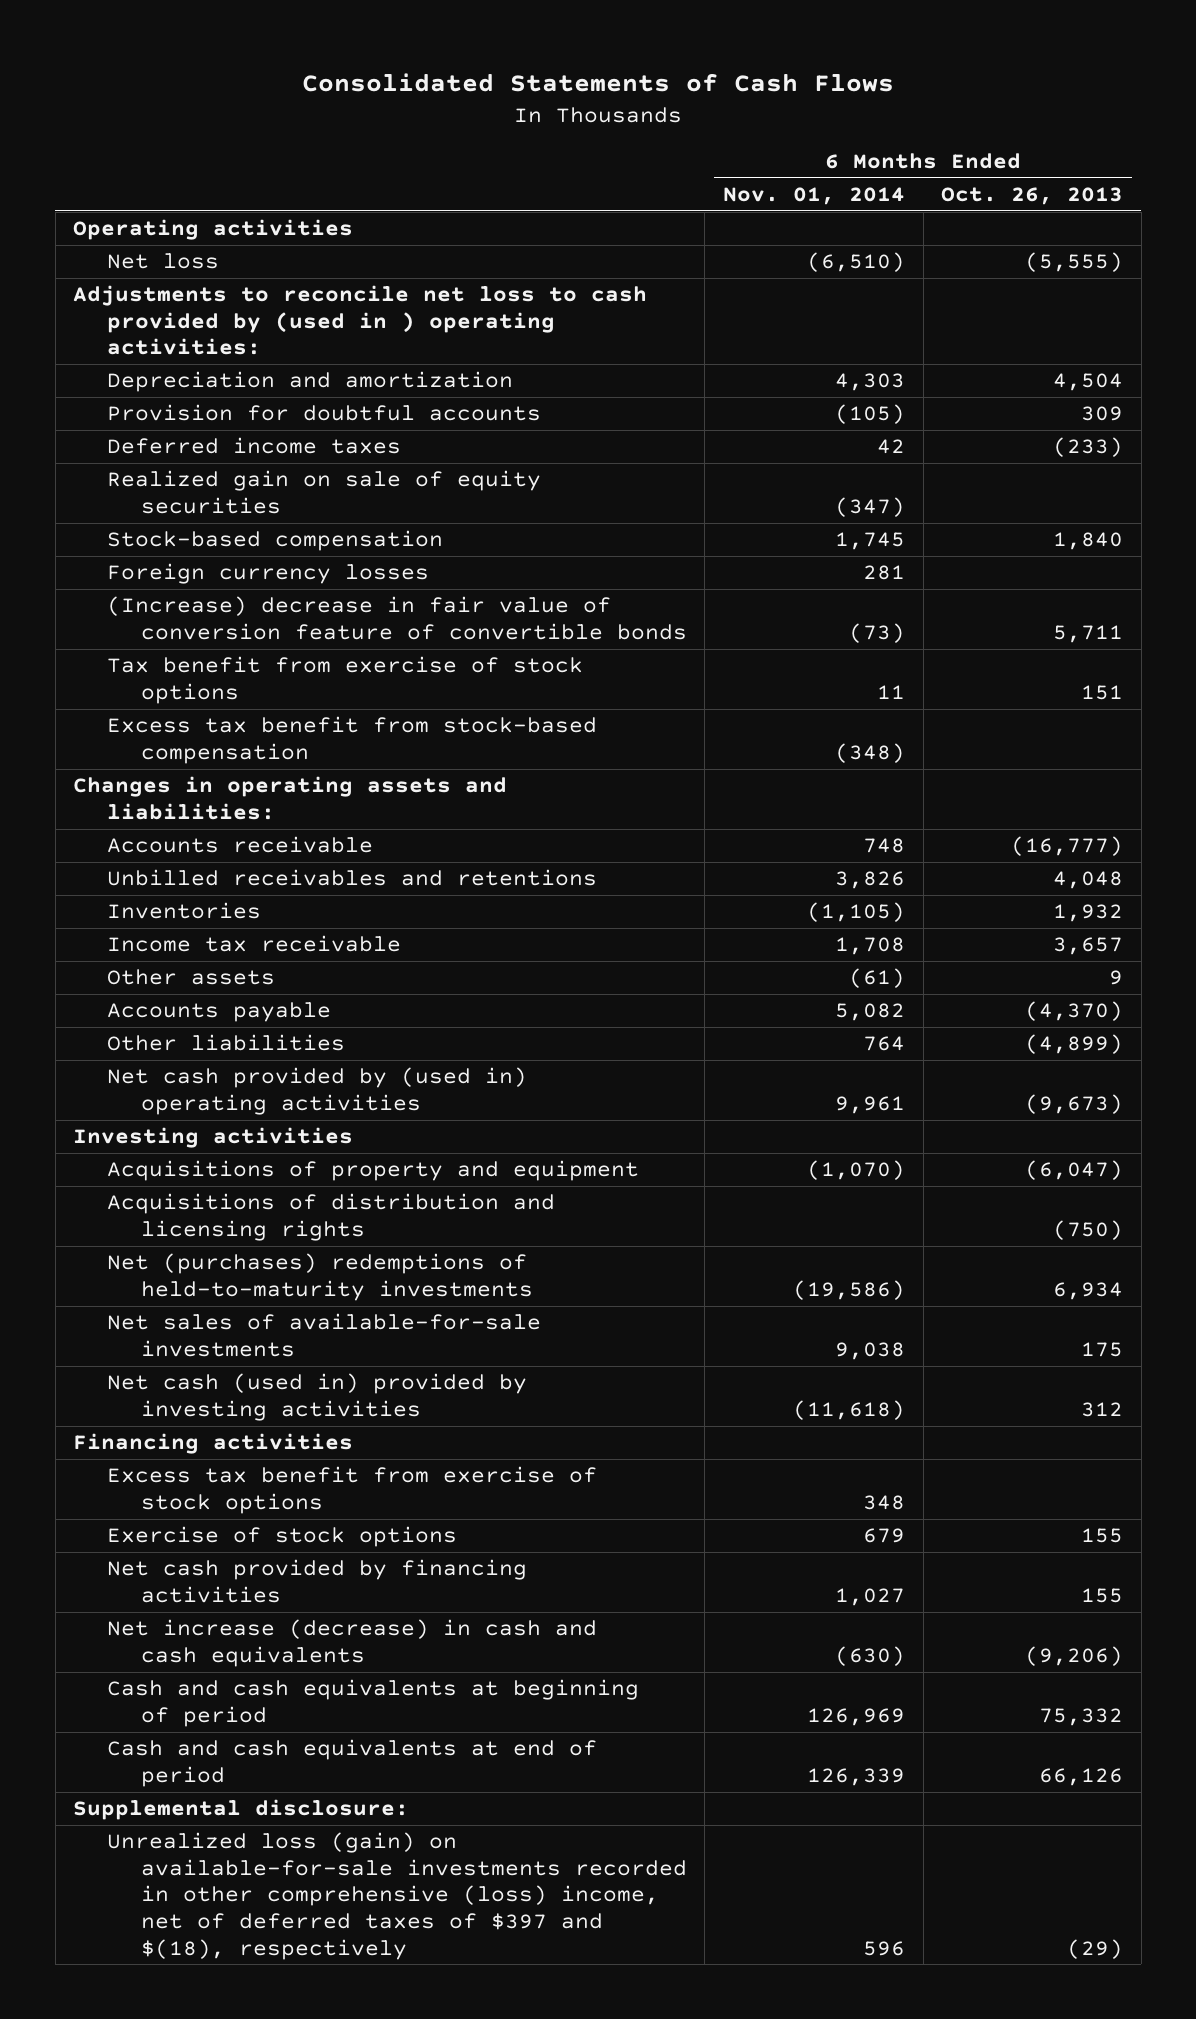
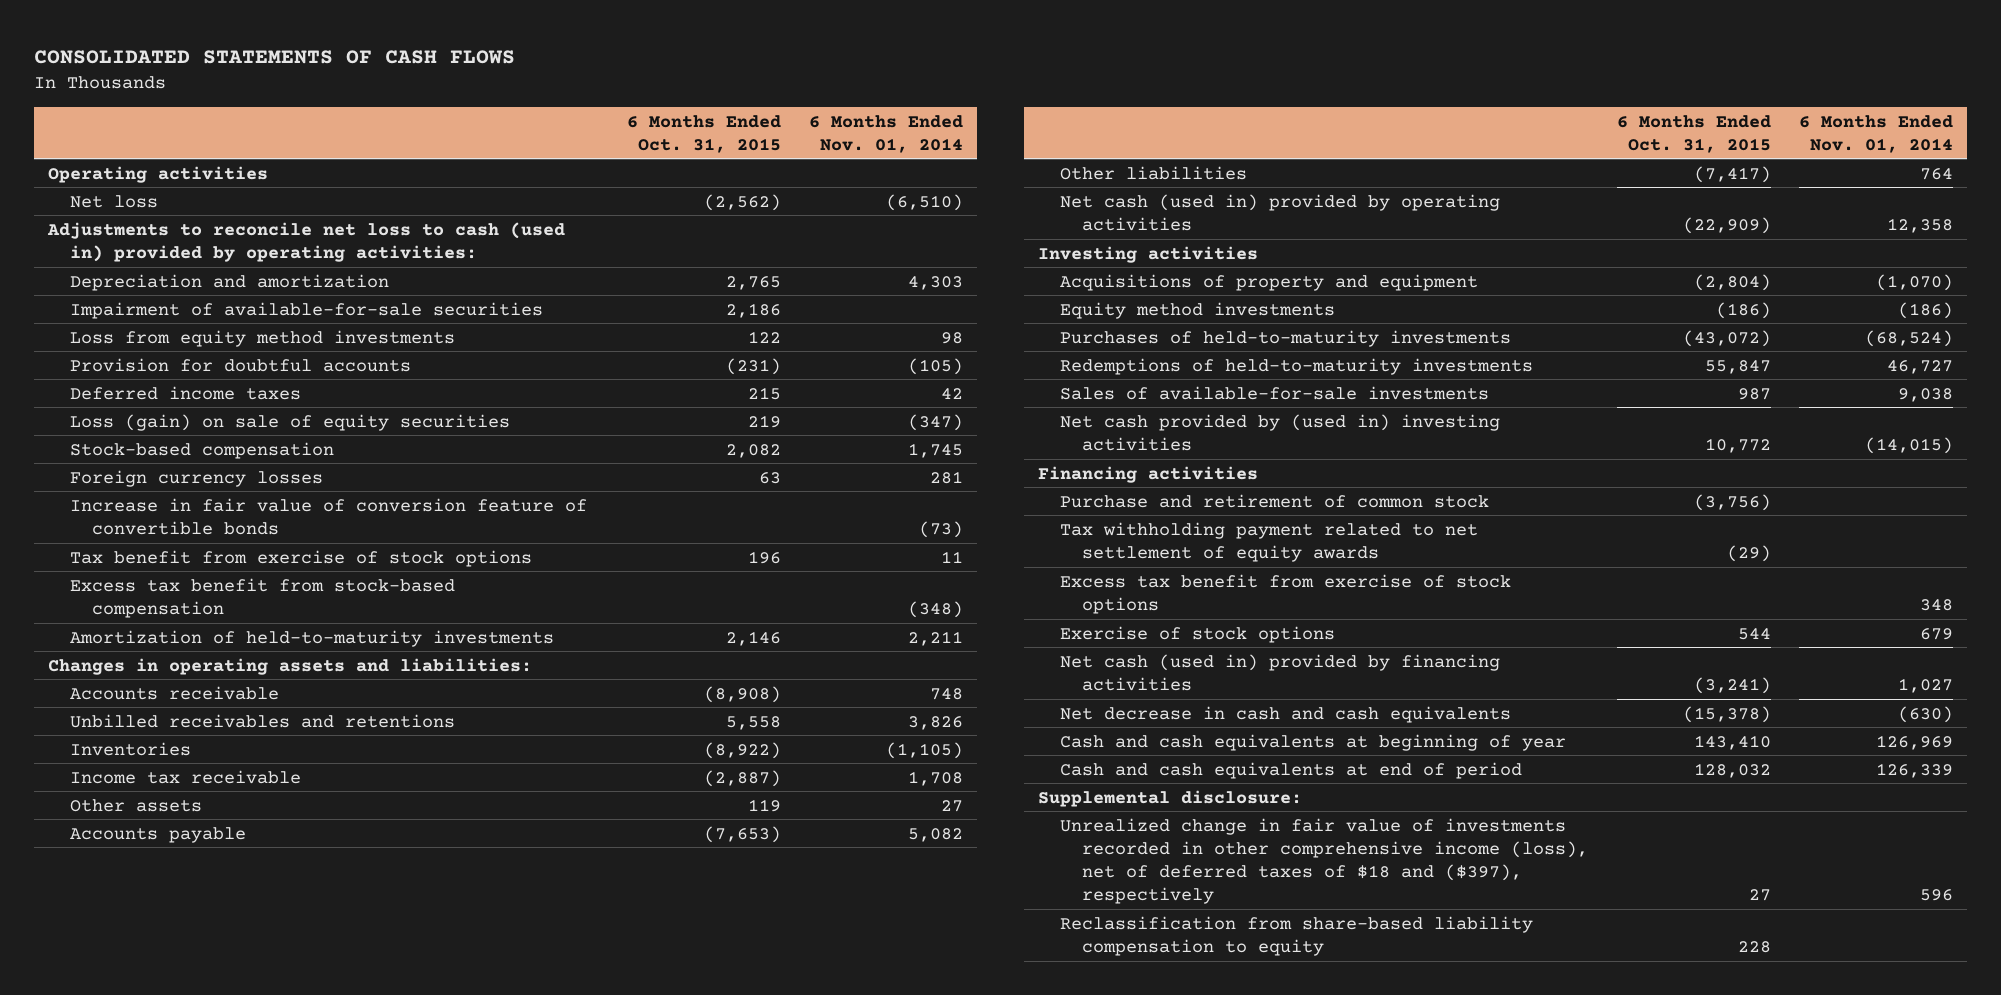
- Consolidated Statements of Cash Flows
+ CONSOLIDATED STATEMENTS OF CASH FLOWS
- | 6 Months Ended Nov. 01, 2014 | 6 Months Ended Oct. 26, 2013
+ | 6 Months Ended Oct. 31, 2015 | 6 Months Ended Nov. 01, 2014
- Adjustments to reconcile net loss to cash provided by (used in ) operating activities:
+ Adjustments to reconcile net loss to cash (used in) provided by operating activities:
+ Impairment of available-for-sale securities | 2,186 |
+ Loss from equity method investments | 122 | 98
- Realized gain on sale of equity securities | (347) |
+ Loss (gain) on sale of equity securities | 219 | (347)
- (Increase) decrease in fair value of conversion feature of convertible bonds | (73) | 5,711
+ Increase in fair value of conversion feature of convertible bonds | | (73)
+ Amortization of held-to-maturity investments | 2,146 | 2,211
- Other assets | (61) | 9
+ Other assets | 119 | 27
- Net cash provided by (used in) operating activities | 9,961 | (9,673)
+ Net cash (used in) provided by operating activities | (22,909) | 12,358
- Acquisitions of distribution and licensing rights | | (750)
- Net (purchases) redemptions of held-to-maturity investments | (19,586) | 6,934
- Net sales of available-for-sale investments | 9,038 | 175
- Net cash (used in) provided by investing activities | (11,618) | 312
+ Equity method investments | (186) | (186)
+ Purchases of held-to-maturity investments | (43,072) | (68,524)
+ Redemptions of held-to-maturity investments | 55,847 | 46,727
+ Sales of available-for-sale investments | 987 | 9,038
+ Net cash provided by (used in) investing activities | 10,772 | (14,015)
+ Purchase and retirement of common stock | (3,756) |
+ Tax withholding payment related to net settlement of equity awards | (29) |
- Net cash provided by financing activities | 1,027 | 155
- Net increase (decrease) in cash and cash equivalents | (630) | (9,206)
- Cash and cash equivalents at beginning of period | 126,969 | 75,332
+ Net cash (used in) provided by financing activities | (3,241) | 1,027
+ Net decrease in cash and cash equivalents | (15,378) | (630)
+ Cash and cash equivalents at beginning of year | 143,410 | 126,969
- Unrealized loss (gain) on available-for-sale investments recorded in other comprehensive (loss) income, net of deferred taxes of $397 and $(18), respectively | 596 | (29)
+ Unrealized change in fair value of investments recorded in other comprehensive income (loss), net of deferred taxes of $18 and ($397), respectively | 27 | 596
+ Reclassification from share-based liability compensation to equity | 228 |

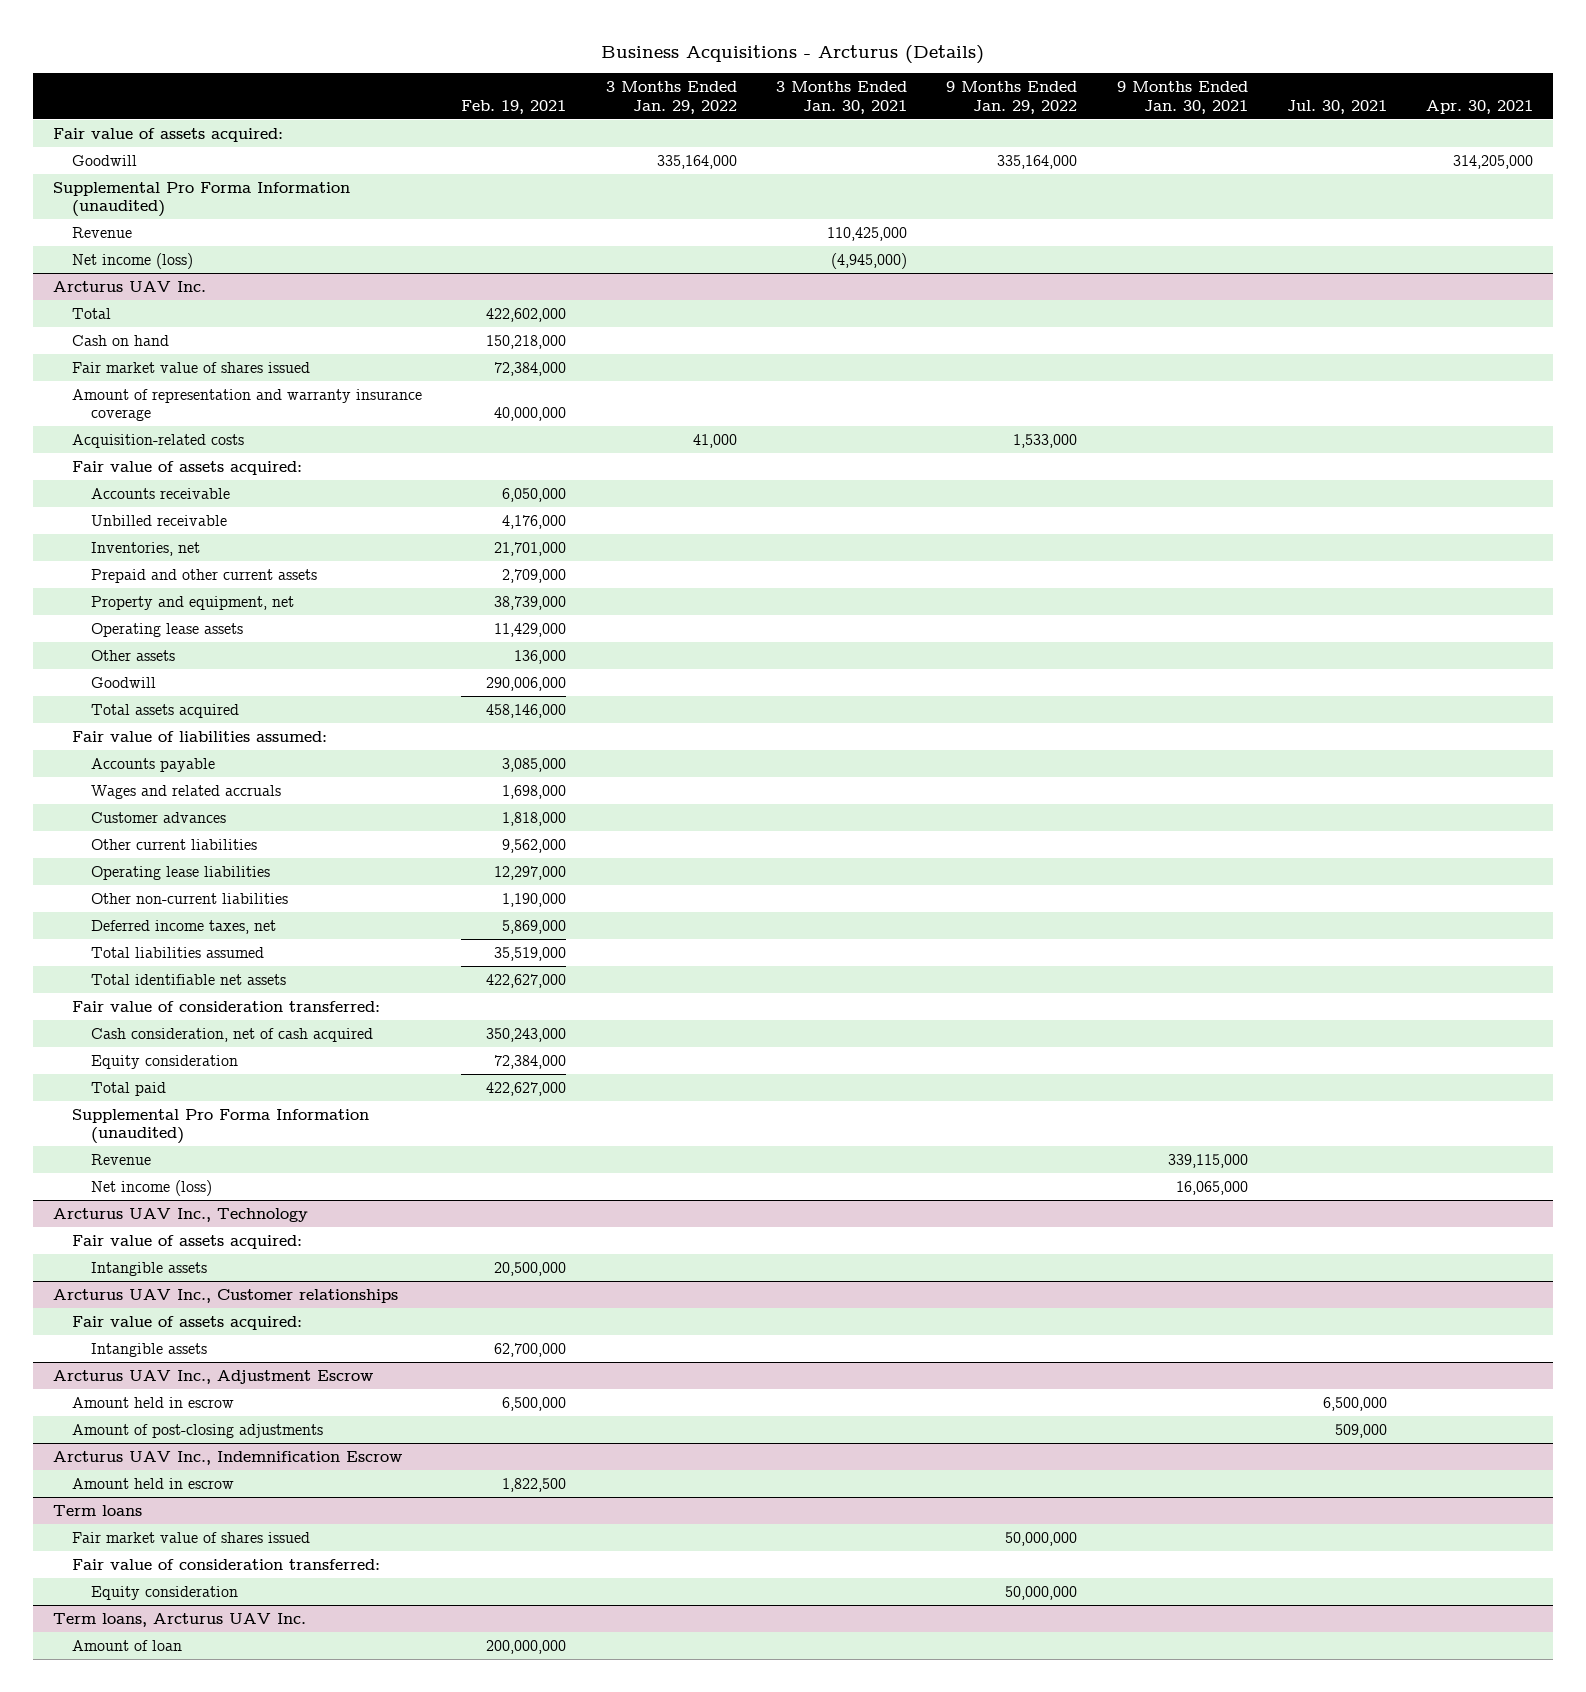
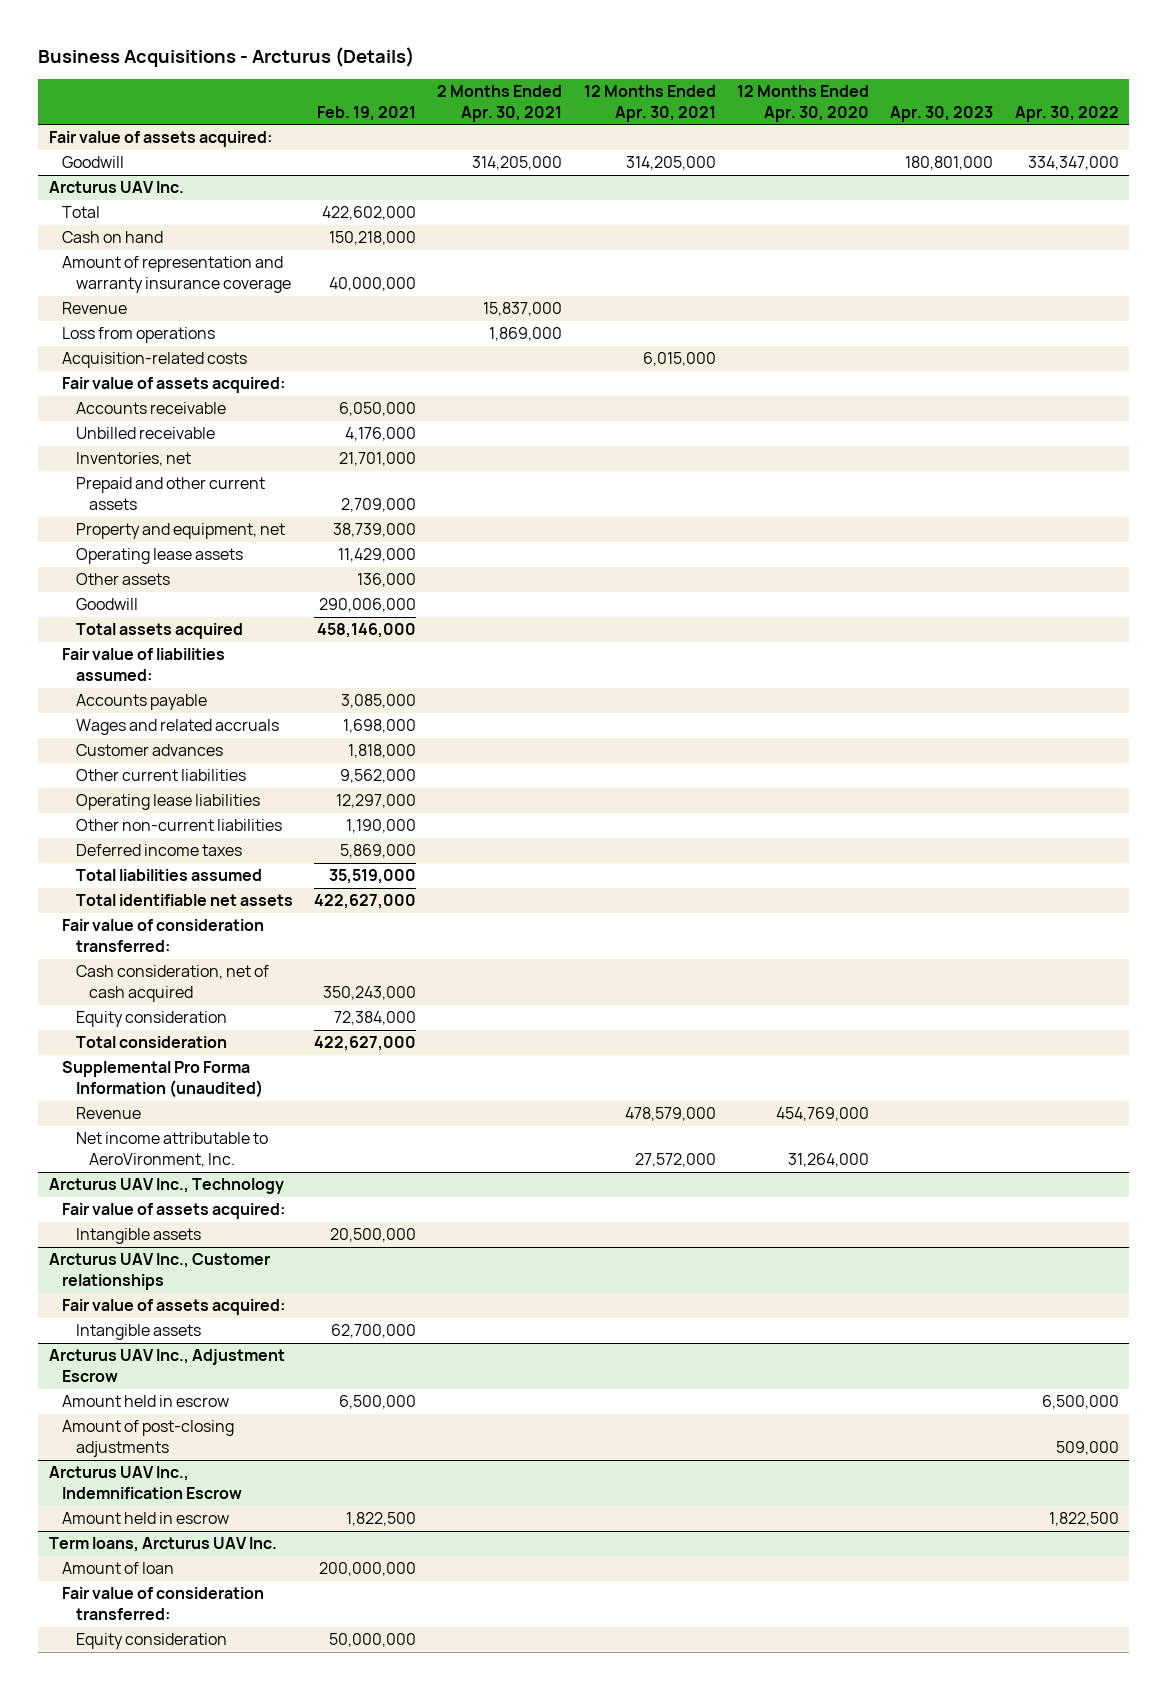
- | Feb. 19, 2021 | 3 Months Ended Jan. 29, 2022 | 3 Months Ended Jan. 30, 2021 | 9 Months Ended Jan. 29, 2022 | 9 Months Ended Jan. 30, 2021 | Jul. 30, 2021 | Apr. 30, 2021
+ | Feb. 19, 2021 | 2 Months Ended Apr. 30, 2021 | 12 Months Ended Apr. 30, 2021 | 12 Months Ended Apr. 30, 2020 | Apr. 30, 2023 | Apr. 30, 2022
- Supplemental Pro Forma Information (unaudited)
- Revenue | | | 110,425,000 | | | |
- Net income (loss) | | | (4,945,000) | | | |
@ Arcturus UAV Inc.
- Fair market value of shares issued | 72,384,000 | | | | | |
+ Revenue | | 15,837,000 | | | |
+ Loss from operations | | 1,869,000 | | | |
- Deferred income taxes, net | 5,869,000 | | | | | |
+ Deferred income taxes | 5,869,000 | | | | |
- Total paid | 422,627,000 | | | | | |
+ Total consideration | 422,627,000 | | | | |
- Net income (loss) | | | | | 16,065,000 | |
+ Net income attributable to AeroVironment, Inc. | | | 27,572,000 | 31,264,000 | |
- Term loans
- Fair market value of shares issued | | | | 50,000,000 | | |
- Fair value of consideration transferred:
- Equity consideration | | | | 50,000,000 | | |
@ Term loans, Arcturus UAV Inc.
+ Fair value of consideration transferred:
+ Equity consideration | 50,000,000 | | | | |

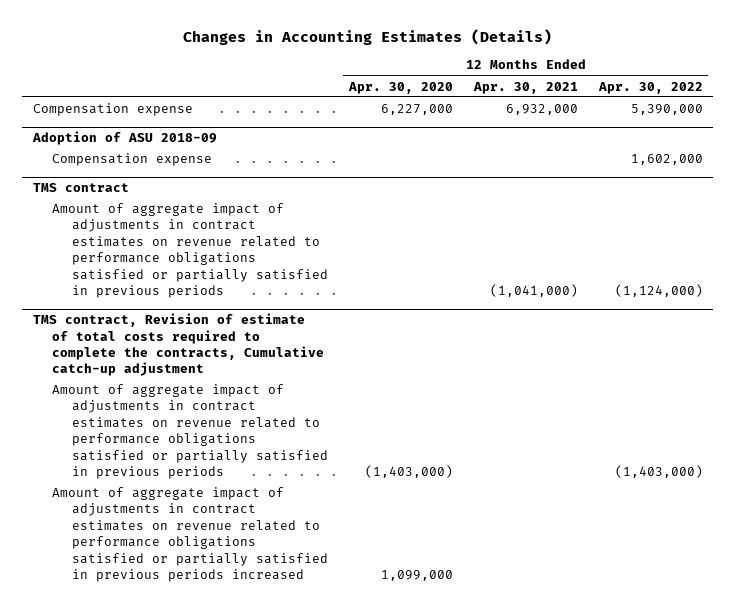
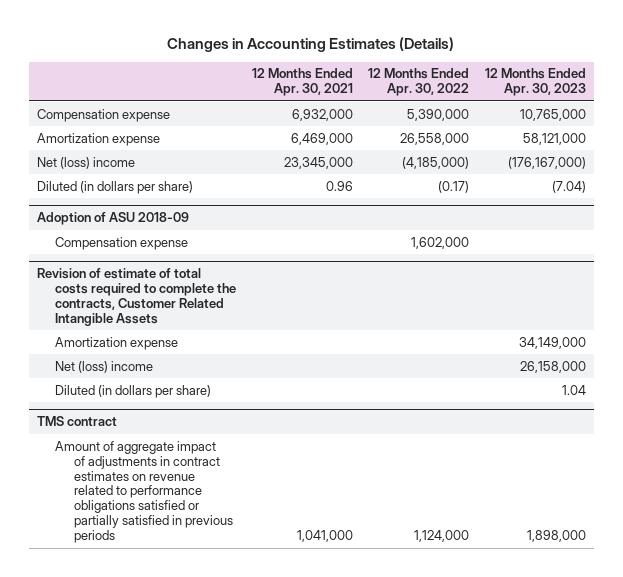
- | 12 Months Ended Apr. 30, 2020 | 12 Months Ended Apr. 30, 2021 | 12 Months Ended Apr. 30, 2022
+ | 12 Months Ended Apr. 30, 2021 | 12 Months Ended Apr. 30, 2022 | 12 Months Ended Apr. 30, 2023
+ Amortization expense | 6,469,000 | 26,558,000 | 58,121,000
+ Net (loss) income | 23,345,000 | (4,185,000) | (176,167,000)
+ Diluted (in dollars per share) | 0.96 | (0.17) | (7.04)
+ Revision of estimate of total costs required to complete the contracts, Customer Related Intangible Assets
+ Amortization expense | | | 34,149,000
+ Net (loss) income | | | 26,158,000
+ Diluted (in dollars per share) | | | 1.04
@ TMS contract
- Amount of aggregate impact of adjustments in contract estimates on revenue related to performance obligations satisfied or partially satisfied in previous periods | | (1,041,000) | (1,124,000)
- TMS contract, Revision of estimate of total costs required to complete the contracts, Cumulative catch-up adjustment
- Amount of aggregate impact of adjustments in contract estimates on revenue related to performance obligations satisfied or partially satisfied in previous periods | (1,403,000) | | (1,403,000)
- Amount of aggregate impact of adjustments in contract estimates on revenue related to performance obligations satisfied or partially satisfied in previous periods increased | 1,099,000 | |
@ TMS contract
+ Amount of aggregate impact of adjustments in contract estimates on revenue related to performance obligations satisfied or partially satisfied in previous periods | 1,041,000 | 1,124,000 | 1,898,000

